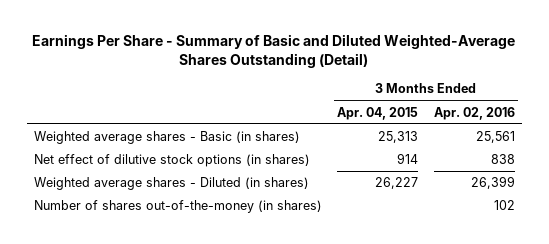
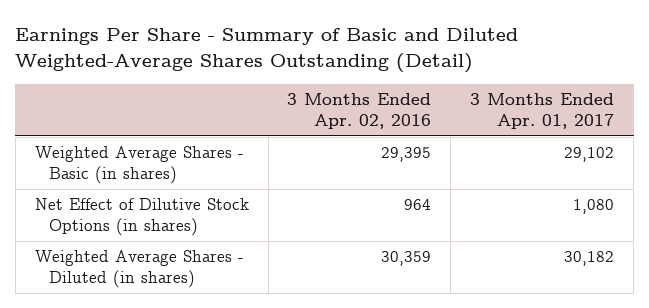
- | 3 Months Ended Apr. 04, 2015 | 3 Months Ended Apr. 02, 2016
+ | 3 Months Ended Apr. 02, 2016 | 3 Months Ended Apr. 01, 2017
- Weighted average shares - Basic (in shares) | 25,313 | 25,561
- Net effect of dilutive stock options (in shares) | 914 | 838
- Weighted average shares - Diluted (in shares) | 26,227 | 26,399
- Number of shares out-of-the-money (in shares) | | 102
+ Weighted Average Shares - Basic (in shares) | 29,395 | 29,102
+ Net Effect of Dilutive Stock Options (in shares) | 964 | 1,080
+ Weighted Average Shares - Diluted (in shares) | 30,359 | 30,182

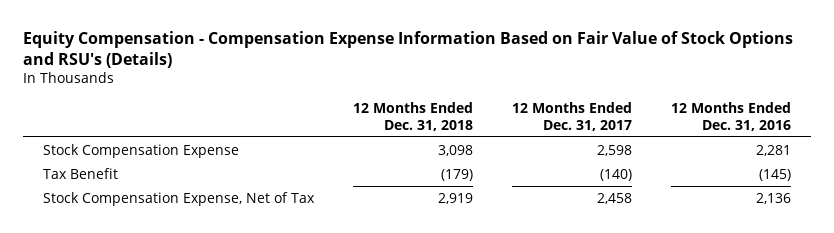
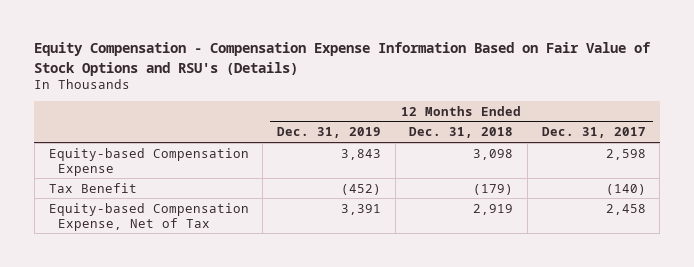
- | 12 Months Ended Dec. 31, 2018 | 12 Months Ended Dec. 31, 2017 | 12 Months Ended Dec. 31, 2016
+ | 12 Months Ended Dec. 31, 2019 | 12 Months Ended Dec. 31, 2018 | 12 Months Ended Dec. 31, 2017
- Stock Compensation Expense | 3,098 | 2,598 | 2,281
+ Equity-based Compensation Expense | 3,843 | 3,098 | 2,598
- Stock Compensation Expense, Net of Tax | 2,919 | 2,458 | 2,136
+ Equity-based Compensation Expense, Net of Tax | 3,391 | 2,919 | 2,458

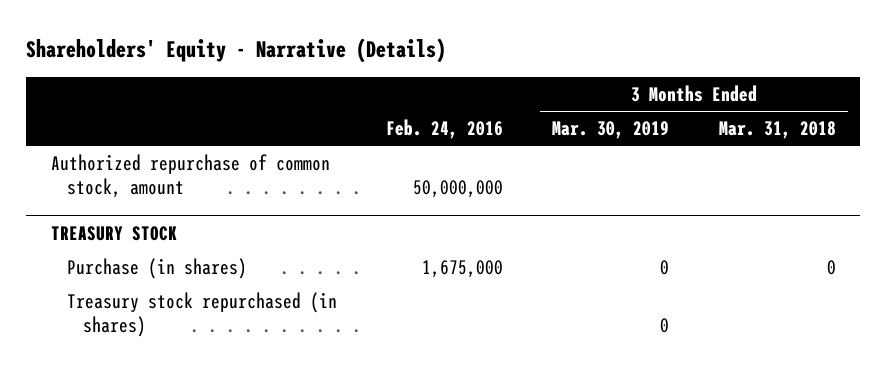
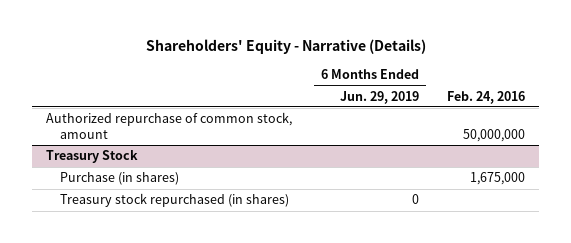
- | Feb. 24, 2016 | 3 Months Ended Mar. 30, 2019 | 3 Months Ended Mar. 31, 2018
+ | 6 Months Ended Jun. 29, 2019 | Feb. 24, 2016
- TREASURY STOCK
+ Treasury Stock

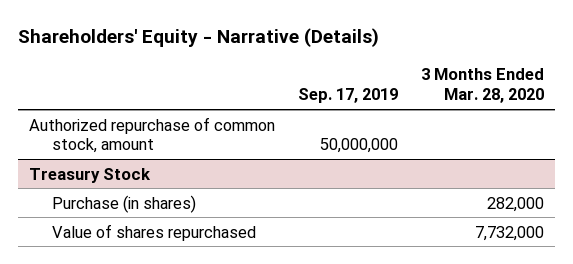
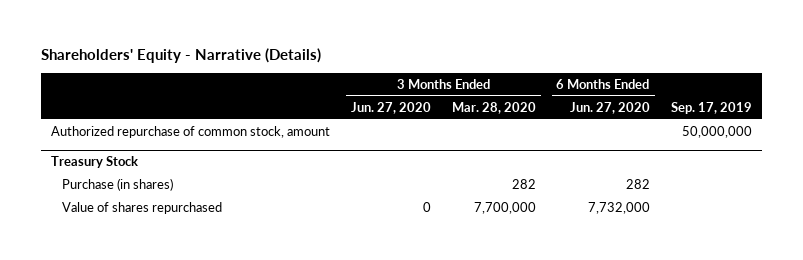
- | Sep. 17, 2019 | 3 Months Ended Mar. 28, 2020
+ | 3 Months Ended Jun. 27, 2020 | 3 Months Ended Mar. 28, 2020 | 6 Months Ended Jun. 27, 2020 | Sep. 17, 2019
@ Treasury Stock
- Purchase (in shares) | | 282,000
- Value of shares repurchased | | 7,732,000
+ Purchase (in shares) | | 282 | 282 |
+ Value of shares repurchased | 0 | 7,700,000 | 7,732,000 |

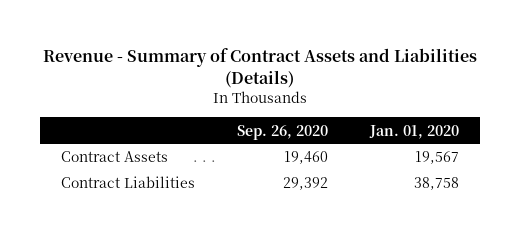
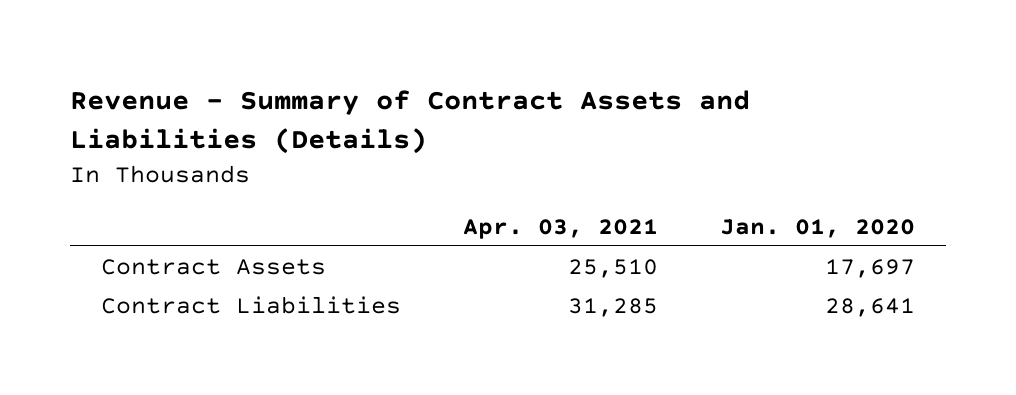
- | Sep. 26, 2020 | Jan. 01, 2020
+ | Apr. 03, 2021 | Jan. 01, 2020
- Contract Assets | 19,460 | 19,567
- Contract Liabilities | 29,392 | 38,758
+ Contract Assets | 25,510 | 17,697
+ Contract Liabilities | 31,285 | 28,641

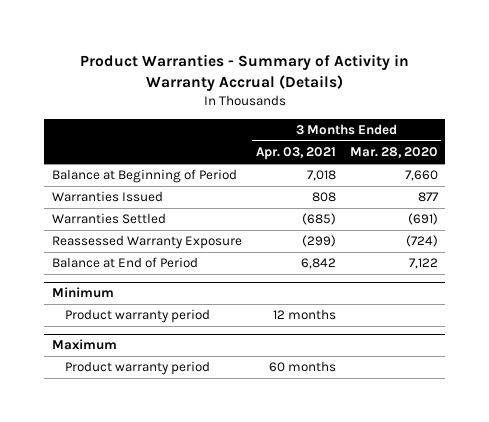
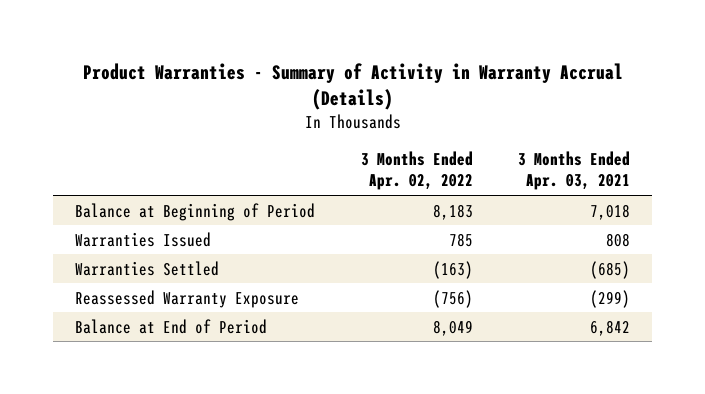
- | 3 Months Ended Apr. 03, 2021 | 3 Months Ended Mar. 28, 2020
+ | 3 Months Ended Apr. 02, 2022 | 3 Months Ended Apr. 03, 2021
- Minimum
- Product warranty period | 12 months |
- Maximum
- Product warranty period | 60 months |

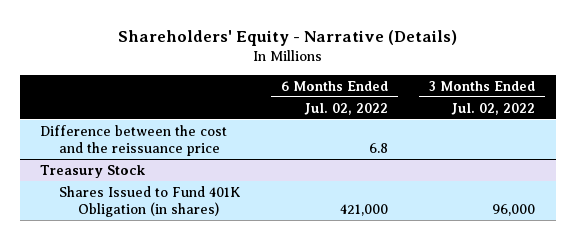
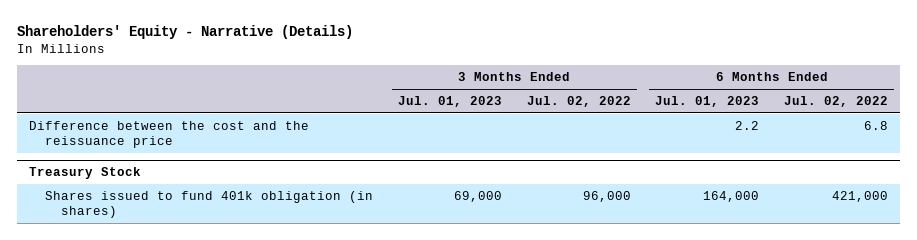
- | 6 Months Ended Jul. 02, 2022 | 3 Months Ended Jul. 02, 2022
+ | 3 Months Ended Jul. 01, 2023 | 3 Months Ended Jul. 02, 2022 | 6 Months Ended Jul. 01, 2023 | 6 Months Ended Jul. 02, 2022
@ Treasury Stock
- Shares Issued to Fund 401K Obligation (in shares) | 421,000 | 96,000
+ Shares issued to fund 401k obligation (in shares) | 69,000 | 96,000 | 164,000 | 421,000

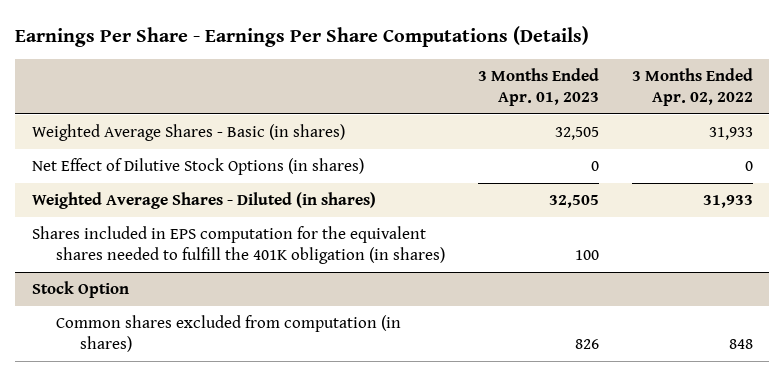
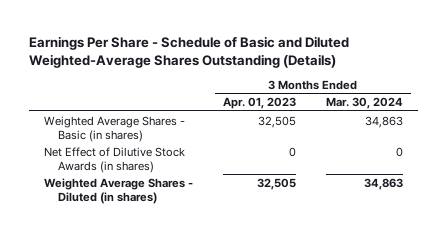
- Earnings Per Share - Earnings Per Share Computations (Details)
+ Earnings Per Share - Schedule of Basic and Diluted Weighted-Average Shares Outstanding (Details)
- | 3 Months Ended Apr. 01, 2023 | 3 Months Ended Apr. 02, 2022
+ | 3 Months Ended Apr. 01, 2023 | 3 Months Ended Mar. 30, 2024
- Net Effect of Dilutive Stock Options (in shares) | 0 | 0
+ Net Effect of Dilutive Stock Awards (in shares) | 0 | 0
- Shares included in EPS computation for the equivalent shares needed to fulfill the 401K obligation (in shares) | 100 |
- Stock Option
- Common shares excluded from computation (in shares) | 826 | 848

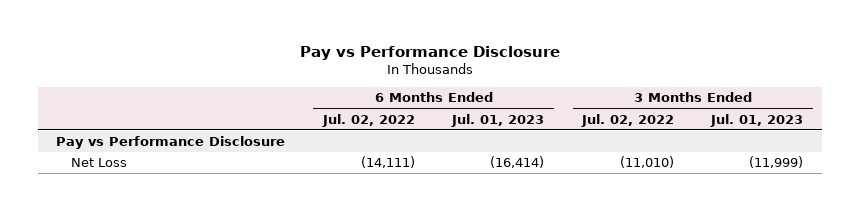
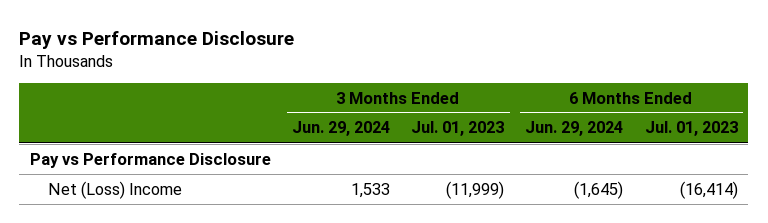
- | 6 Months Ended Jul. 02, 2022 | 6 Months Ended Jul. 01, 2023 | 3 Months Ended Jul. 02, 2022 | 3 Months Ended Jul. 01, 2023
+ | 3 Months Ended Jun. 29, 2024 | 3 Months Ended Jul. 01, 2023 | 6 Months Ended Jun. 29, 2024 | 6 Months Ended Jul. 01, 2023
- Net Loss | (14,111) | (16,414) | (11,010) | (11,999)
+ Net (Loss) Income | 1,533 | (11,999) | (1,645) | (16,414)

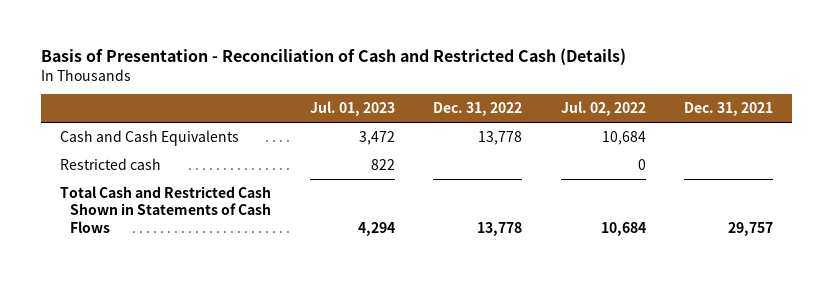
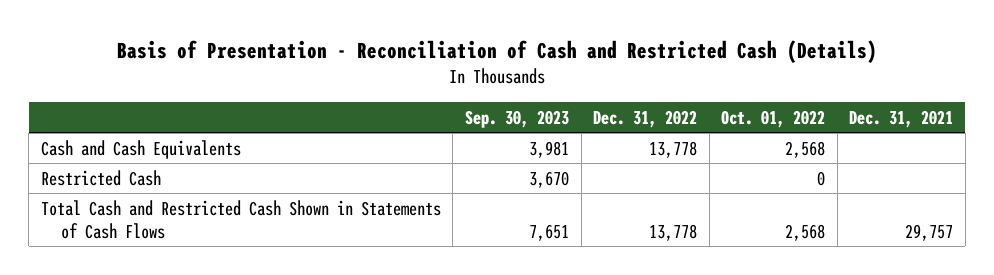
- | Jul. 01, 2023 | Dec. 31, 2022 | Jul. 02, 2022 | Dec. 31, 2021
+ | Sep. 30, 2023 | Dec. 31, 2022 | Oct. 01, 2022 | Dec. 31, 2021
- Restricted cash | 822 | | 0 |
+ Restricted Cash | 3,670 | | 0 |

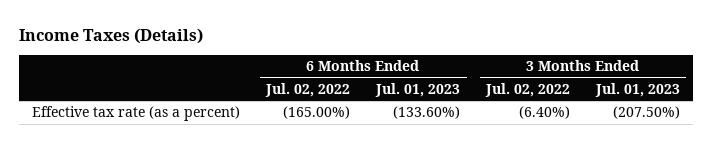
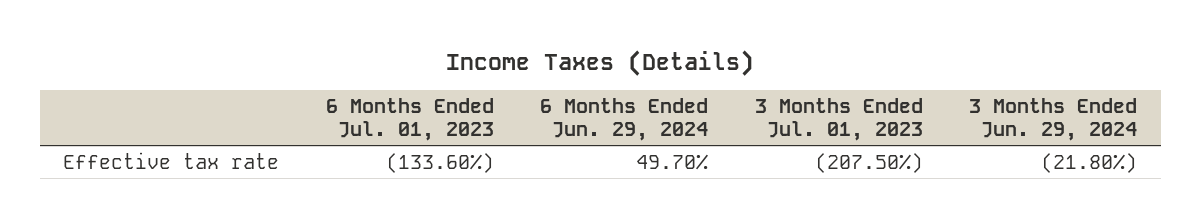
- | 6 Months Ended Jul. 02, 2022 | 6 Months Ended Jul. 01, 2023 | 3 Months Ended Jul. 02, 2022 | 3 Months Ended Jul. 01, 2023
+ | 6 Months Ended Jul. 01, 2023 | 6 Months Ended Jun. 29, 2024 | 3 Months Ended Jul. 01, 2023 | 3 Months Ended Jun. 29, 2024
- Effective tax rate (as a percent) | (165.00%) | (133.60%) | (6.40%) | (207.50%)
+ Effective tax rate | (133.60%) | 49.70% | (207.50%) | (21.80%)

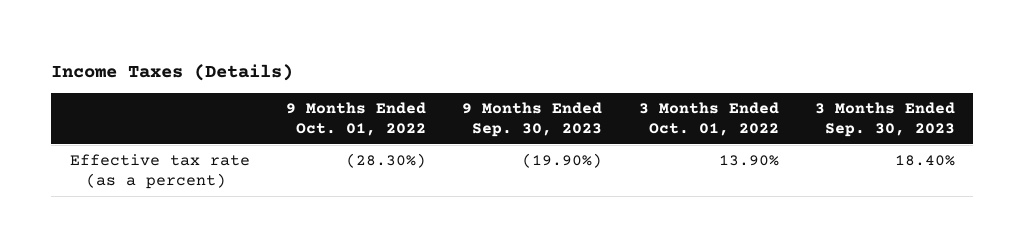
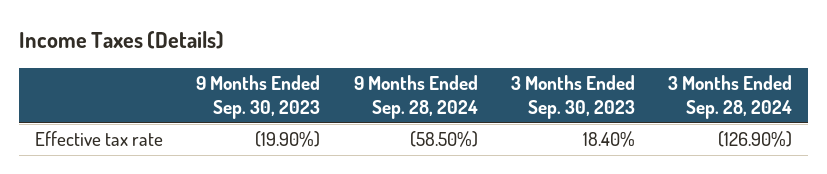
- | 9 Months Ended Oct. 01, 2022 | 9 Months Ended Sep. 30, 2023 | 3 Months Ended Oct. 01, 2022 | 3 Months Ended Sep. 30, 2023
+ | 9 Months Ended Sep. 30, 2023 | 9 Months Ended Sep. 28, 2024 | 3 Months Ended Sep. 30, 2023 | 3 Months Ended Sep. 28, 2024
- Effective tax rate (as a percent) | (28.30%) | (19.90%) | 13.90% | 18.40%
+ Effective tax rate | (19.90%) | (58.50%) | 18.40% | (126.90%)

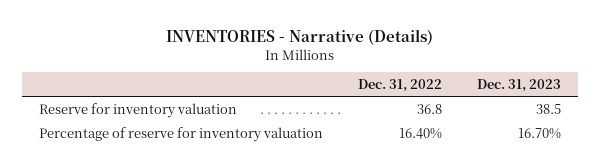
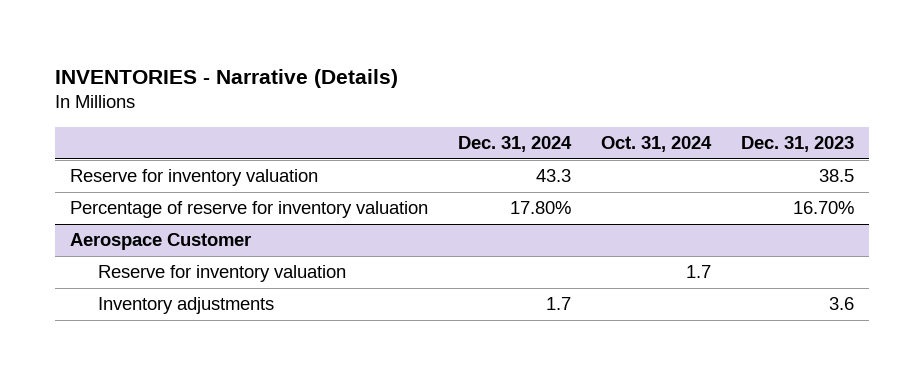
- | Dec. 31, 2022 | Dec. 31, 2023
+ | Dec. 31, 2024 | Oct. 31, 2024 | Dec. 31, 2023
+ Aerospace Customer
+ Reserve for inventory valuation | | 1.7 |
+ Inventory adjustments | 1.7 | | 3.6

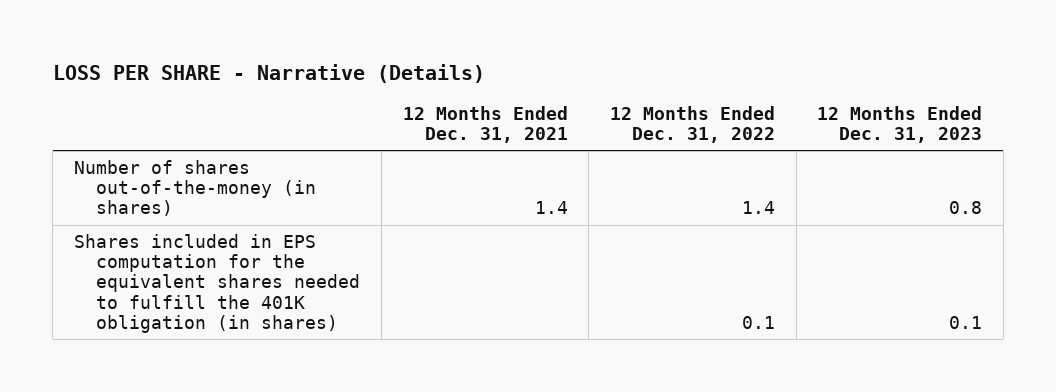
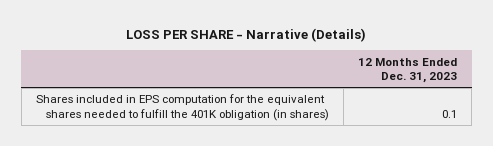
- | 12 Months Ended Dec. 31, 2021 | 12 Months Ended Dec. 31, 2022 | 12 Months Ended Dec. 31, 2023
+ | 12 Months Ended Dec. 31, 2023
- Number of shares out-of-the-money (in shares) | 1.4 | 1.4 | 0.8

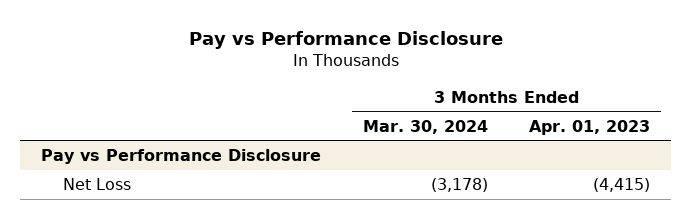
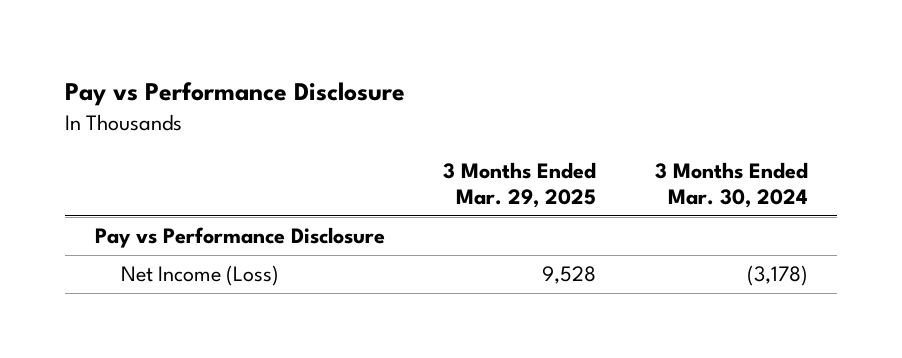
- | 3 Months Ended Mar. 30, 2024 | 3 Months Ended Apr. 01, 2023
+ | 3 Months Ended Mar. 29, 2025 | 3 Months Ended Mar. 30, 2024
- Net Loss | (3,178) | (4,415)
+ Net Income (Loss) | 9,528 | (3,178)

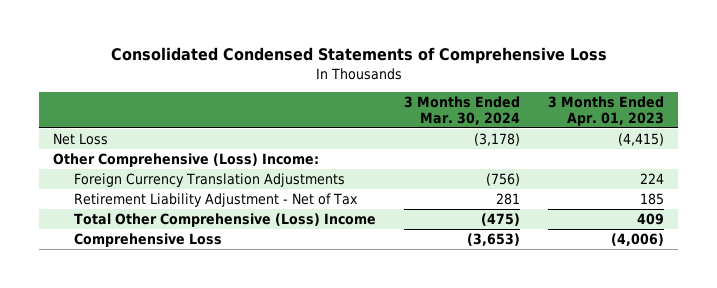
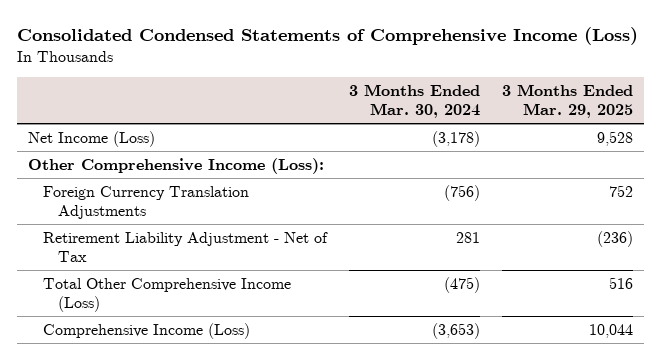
- Consolidated Condensed Statements of Comprehensive Loss
+ Consolidated Condensed Statements of Comprehensive Income (Loss)
- | 3 Months Ended Mar. 30, 2024 | 3 Months Ended Apr. 01, 2023
+ | 3 Months Ended Mar. 30, 2024 | 3 Months Ended Mar. 29, 2025
- Net Loss | (3,178) | (4,415)
- Other Comprehensive (Loss) Income:
+ Net Income (Loss) | (3,178) | 9,528
+ Other Comprehensive Income (Loss):
- Total Other Comprehensive (Loss) Income | (475) | 409
- Comprehensive Loss | (3,653) | (4,006)
+ Total Other Comprehensive Income (Loss) | (475) | 516
+ Comprehensive Income (Loss) | (3,653) | 10,044

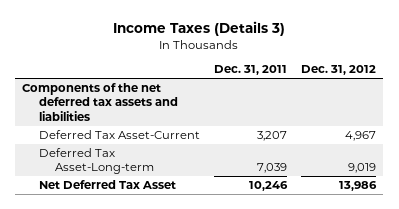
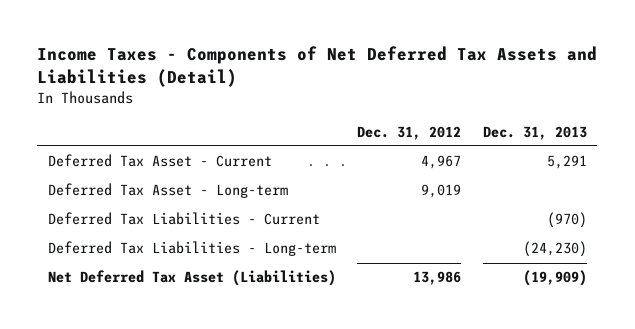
- Income Taxes (Details 3)
+ Income Taxes - Components of Net Deferred Tax Assets and Liabilities (Detail)
- | Dec. 31, 2011 | Dec. 31, 2012
+ | Dec. 31, 2012 | Dec. 31, 2013
- Components of the net deferred tax assets and liabilities
- Deferred Tax Asset-Current | 3,207 | 4,967
- Deferred Tax Asset-Long-term | 7,039 | 9,019
- Net Deferred Tax Asset | 10,246 | 13,986
+ Deferred Tax Asset - Current | 4,967 | 5,291
+ Deferred Tax Asset - Long-term | 9,019 |
+ Deferred Tax Liabilities - Current | | (970)
+ Deferred Tax Liabilities - Long-term | | (24,230)
+ Net Deferred Tax Asset (Liabilities) | 13,986 | (19,909)

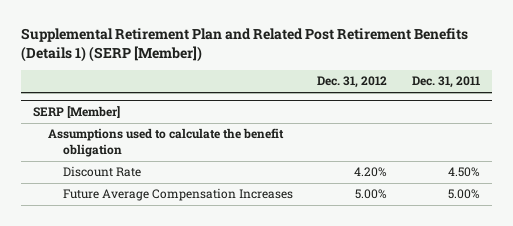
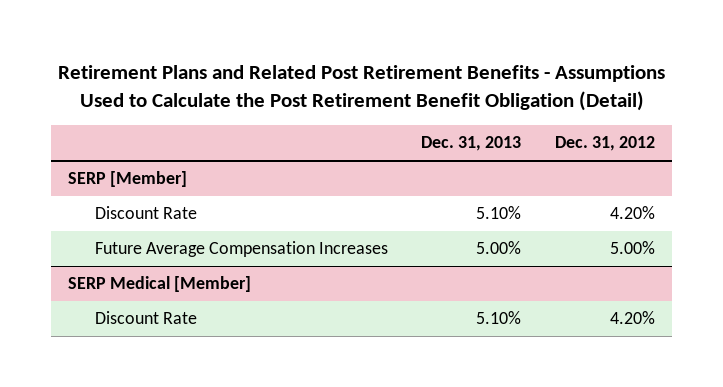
- Supplemental Retirement Plan and Related Post Retirement Benefits (Details 1) (SERP [Member])
+ Retirement Plans and Related Post Retirement Benefits - Assumptions Used to Calculate the Post Retirement Benefit Obligation (Detail)
- | Dec. 31, 2012 | Dec. 31, 2011
+ | Dec. 31, 2013 | Dec. 31, 2012
@ SERP [Member]
- Assumptions used to calculate the benefit obligation
+ SERP Medical [Member]
+ Discount Rate | 5.10% | 4.20%

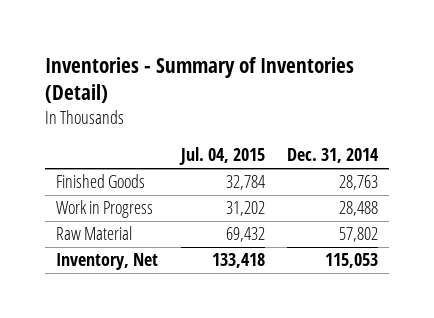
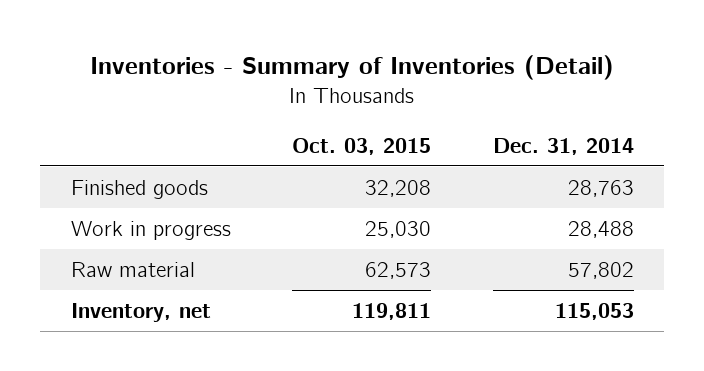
- | Jul. 04, 2015 | Dec. 31, 2014
+ | Oct. 03, 2015 | Dec. 31, 2014
- Finished Goods | 32,784 | 28,763
- Work in Progress | 31,202 | 28,488
- Raw Material | 69,432 | 57,802
- Inventory, Net | 133,418 | 115,053
+ Finished goods | 32,208 | 28,763
+ Work in progress | 25,030 | 28,488
+ Raw material | 62,573 | 57,802
+ Inventory, net | 119,811 | 115,053

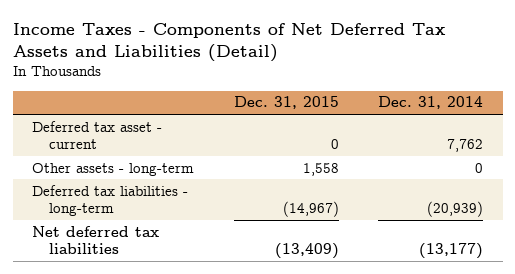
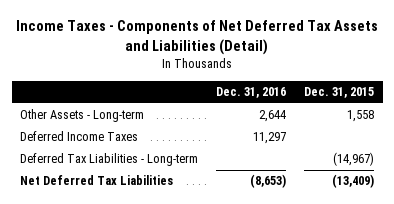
- | Dec. 31, 2015 | Dec. 31, 2014
+ | Dec. 31, 2016 | Dec. 31, 2015
- Deferred tax asset - current | 0 | 7,762
- Other assets - long-term | 1,558 | 0
- Deferred tax liabilities - long-term | (14,967) | (20,939)
- Net deferred tax liabilities | (13,409) | (13,177)
+ Other Assets - Long-term | 2,644 | 1,558
+ Deferred Income Taxes | 11,297 |
+ Deferred Tax Liabilities - Long-term | | (14,967)
+ Net Deferred Tax Liabilities | (8,653) | (13,409)

